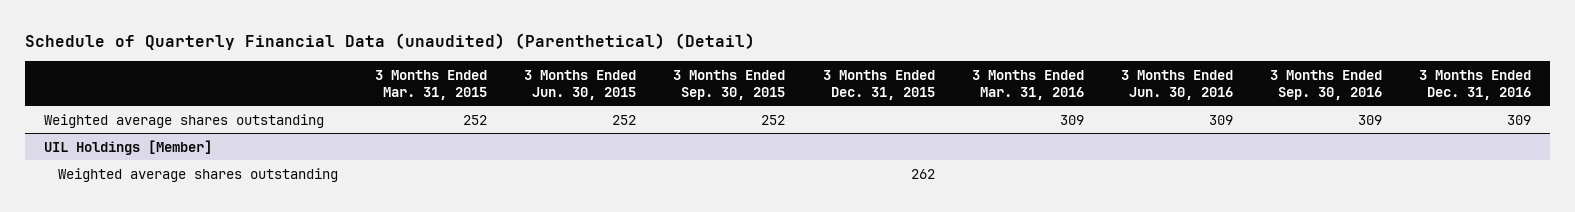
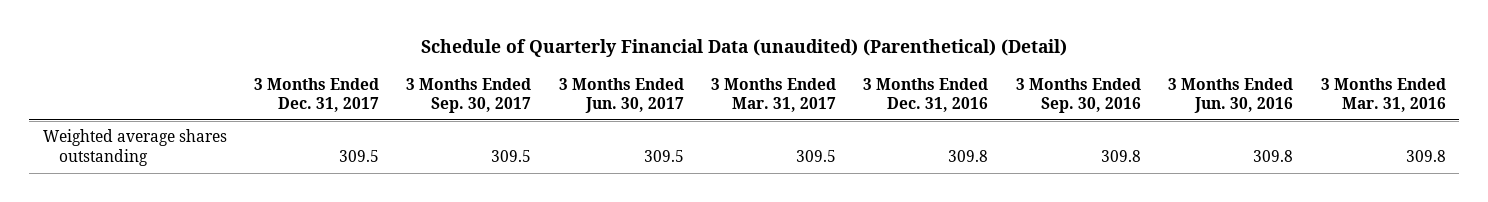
- | 3 Months Ended Mar. 31, 2015 | 3 Months Ended Jun. 30, 2015 | 3 Months Ended Sep. 30, 2015 | 3 Months Ended Dec. 31, 2015 | 3 Months Ended Mar. 31, 2016 | 3 Months Ended Jun. 30, 2016 | 3 Months Ended Sep. 30, 2016 | 3 Months Ended Dec. 31, 2016
+ | 3 Months Ended Dec. 31, 2017 | 3 Months Ended Sep. 30, 2017 | 3 Months Ended Jun. 30, 2017 | 3 Months Ended Mar. 31, 2017 | 3 Months Ended Dec. 31, 2016 | 3 Months Ended Sep. 30, 2016 | 3 Months Ended Jun. 30, 2016 | 3 Months Ended Mar. 31, 2016
- Weighted average shares outstanding | 252 | 252 | 252 | | 309 | 309 | 309 | 309
- UIL Holdings [Member]
- Weighted average shares outstanding | | | | 262 | | | |
+ Weighted average shares outstanding | 309.5 | 309.5 | 309.5 | 309.5 | 309.8 | 309.8 | 309.8 | 309.8

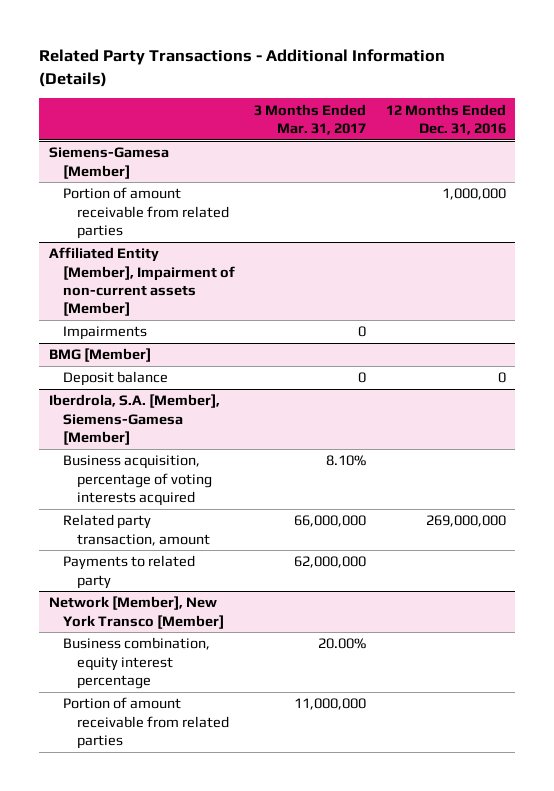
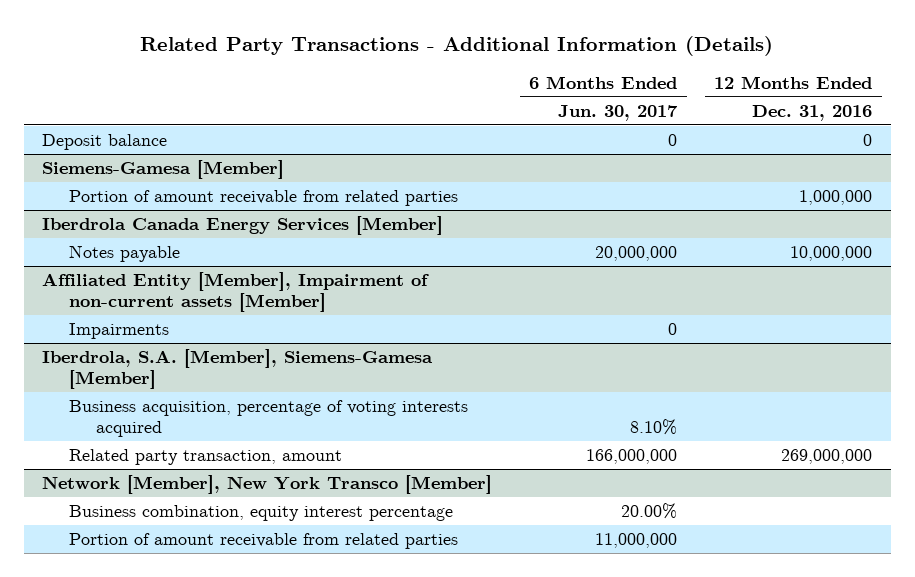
- | 3 Months Ended Mar. 31, 2017 | 12 Months Ended Dec. 31, 2016
+ | 6 Months Ended Jun. 30, 2017 | 12 Months Ended Dec. 31, 2016
+ Deposit balance | 0 | 0
+ Iberdrola Canada Energy Services [Member]
+ Notes payable | 20,000,000 | 10,000,000
- BMG [Member]
- Deposit balance | 0 | 0
@ Iberdrola, S.A. [Member], Siemens-Gamesa [Member]
- Payments to related party | 62,000,000 |

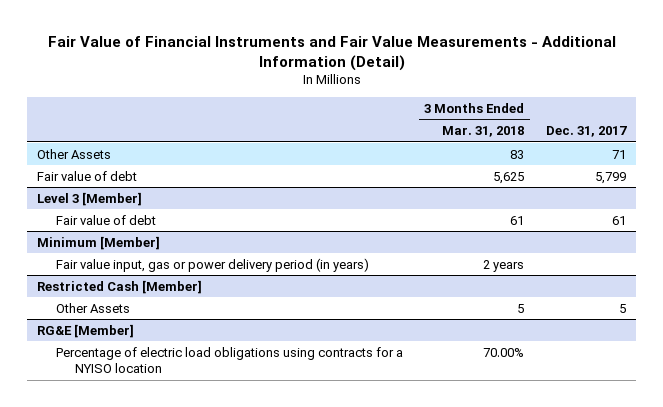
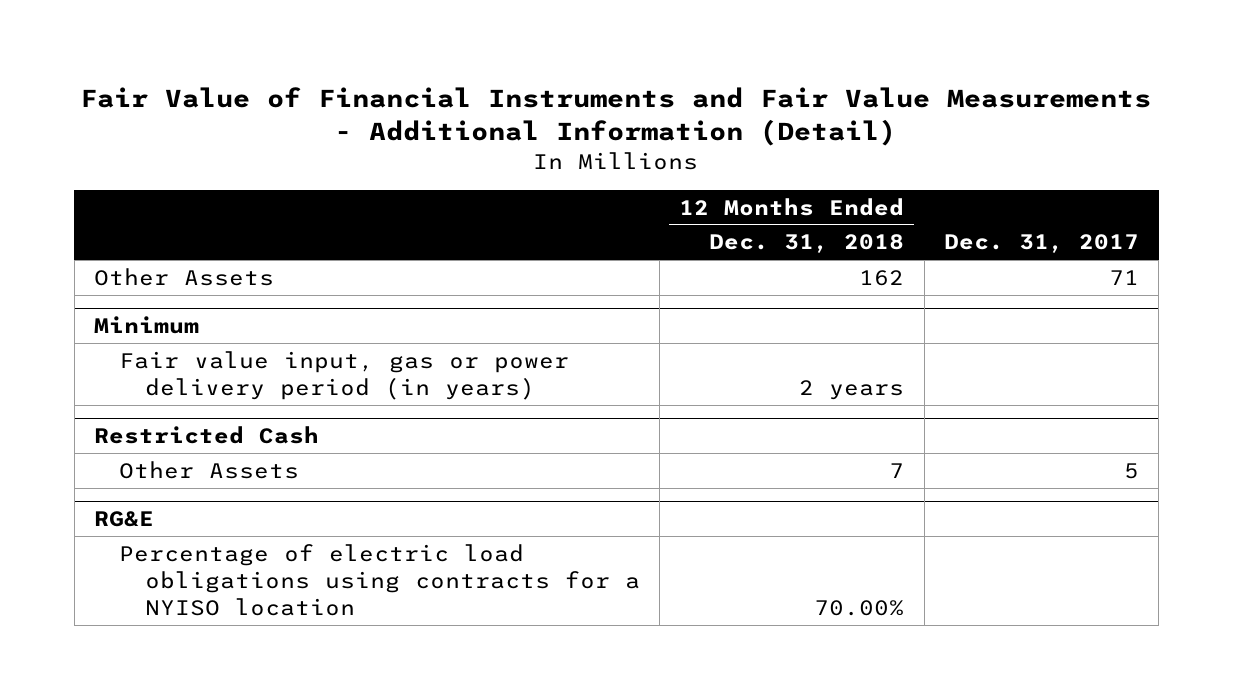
- | 3 Months Ended Mar. 31, 2018 | Dec. 31, 2017
+ | 12 Months Ended Dec. 31, 2018 | Dec. 31, 2017
- Fair value of debt | 5,625 | 5,799
- Level 3 [Member]
- Fair value of debt | 61 | 61
- Minimum [Member]
+ Minimum
- Restricted Cash [Member]
+ Restricted Cash
- RG&E [Member]
+ RG&E

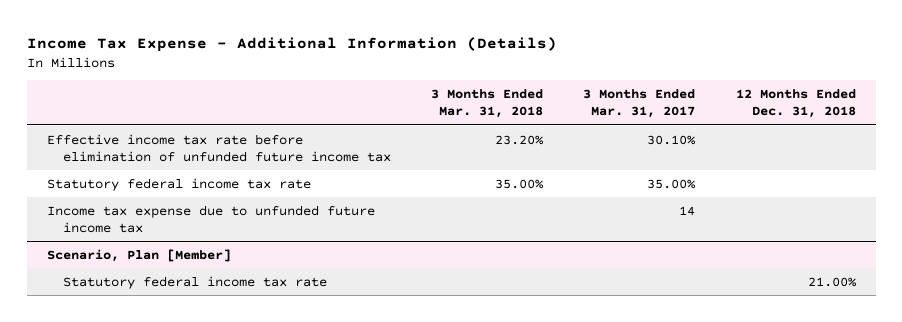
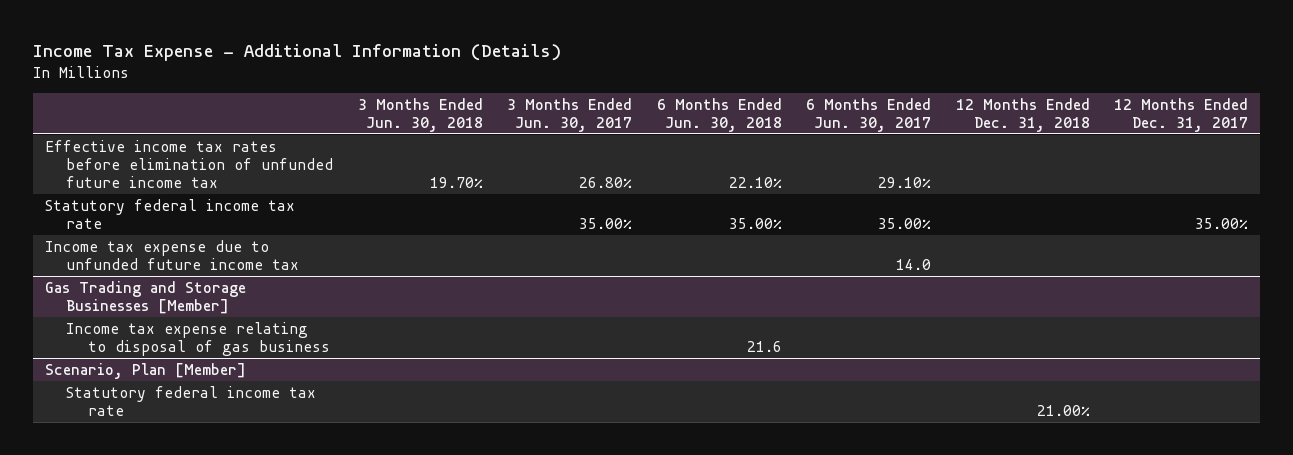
- | 3 Months Ended Mar. 31, 2018 | 3 Months Ended Mar. 31, 2017 | 12 Months Ended Dec. 31, 2018
+ | 3 Months Ended Jun. 30, 2018 | 3 Months Ended Jun. 30, 2017 | 6 Months Ended Jun. 30, 2018 | 6 Months Ended Jun. 30, 2017 | 12 Months Ended Dec. 31, 2018 | 12 Months Ended Dec. 31, 2017
- Effective income tax rate before elimination of unfunded future income tax | 23.20% | 30.10% |
+ Effective income tax rates before elimination of unfunded future income tax | 19.70% | 26.80% | 22.10% | 29.10% | |
+ Gas Trading and Storage Businesses [Member]
+ Income tax expense relating to disposal of gas business | | | 21.6 | | |

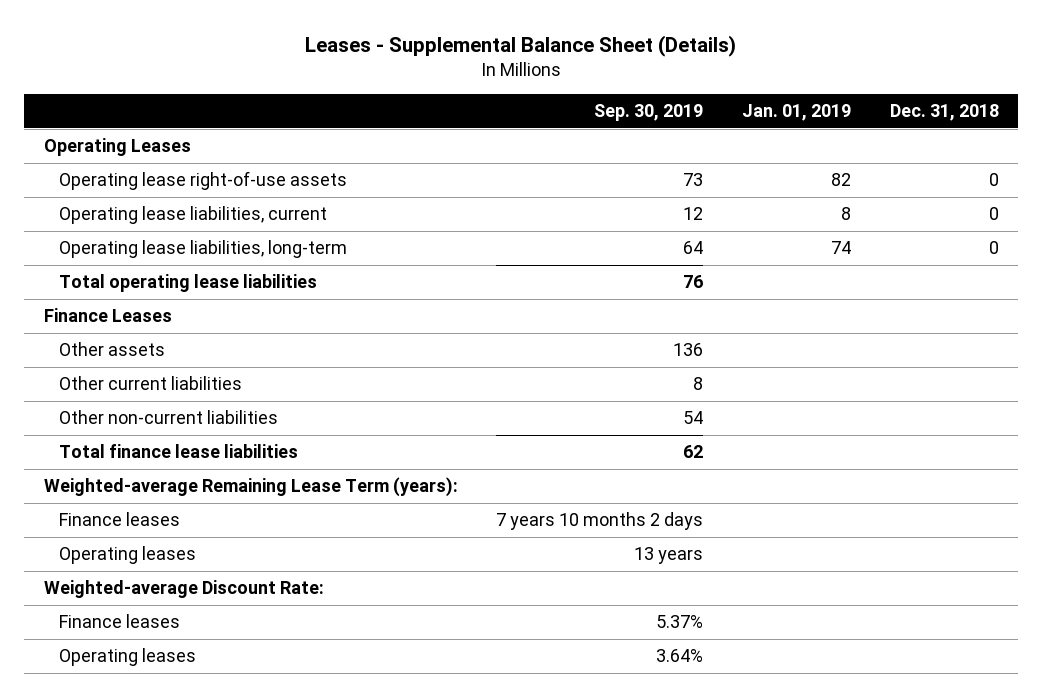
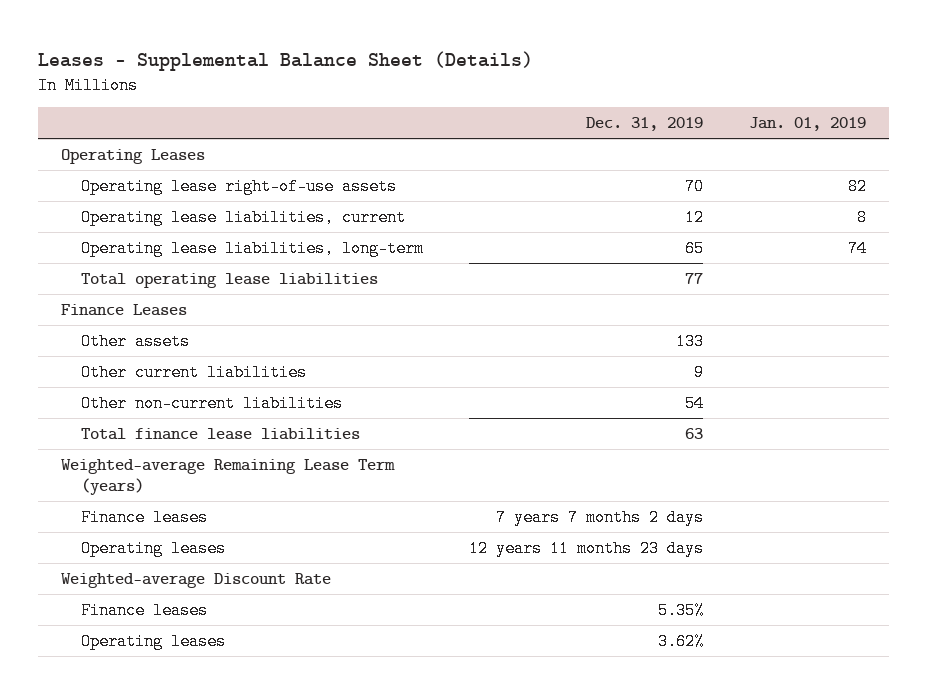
- | Sep. 30, 2019 | Jan. 01, 2019 | Dec. 31, 2018
+ | Dec. 31, 2019 | Jan. 01, 2019
- Weighted-average Remaining Lease Term (years):
+ Weighted-average Remaining Lease Term (years)
- Weighted-average Discount Rate:
+ Weighted-average Discount Rate

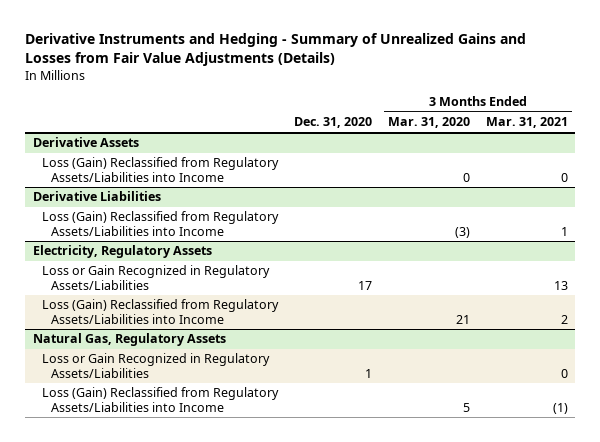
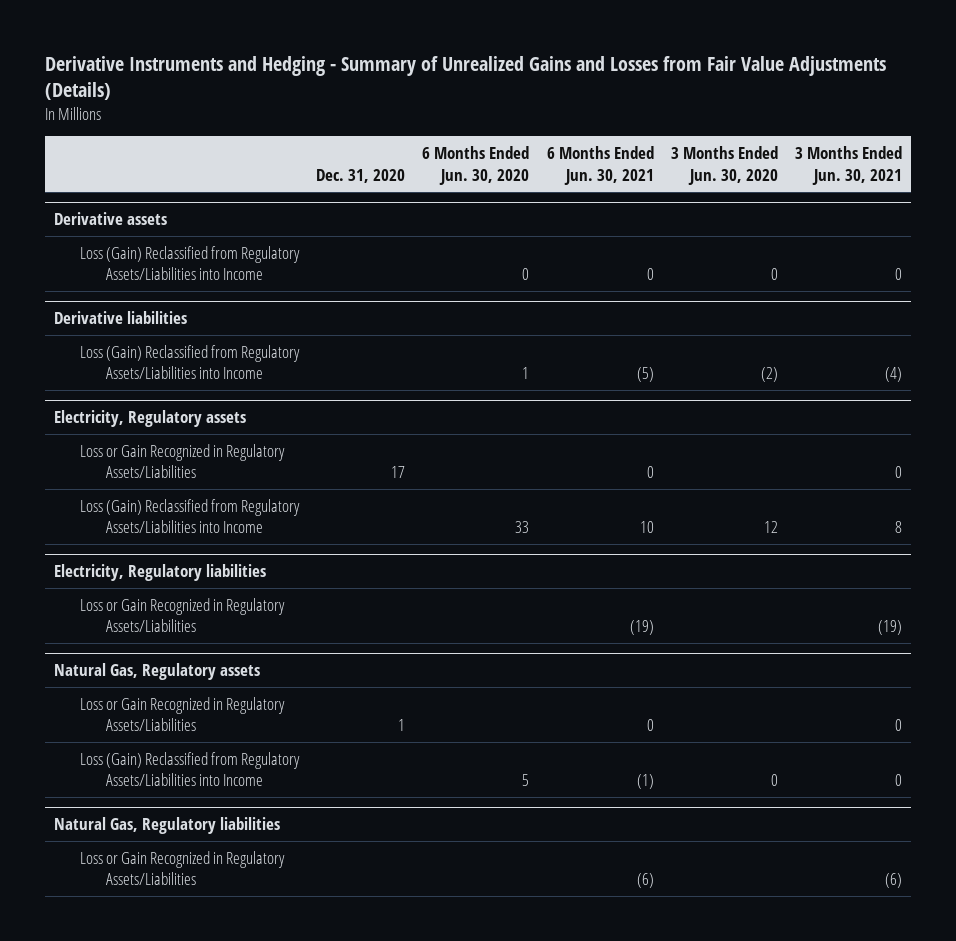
- | Dec. 31, 2020 | 3 Months Ended Mar. 31, 2020 | 3 Months Ended Mar. 31, 2021
+ | Dec. 31, 2020 | 6 Months Ended Jun. 30, 2020 | 6 Months Ended Jun. 30, 2021 | 3 Months Ended Jun. 30, 2020 | 3 Months Ended Jun. 30, 2021
- Derivative Assets
+ Derivative assets
- Derivative Liabilities
+ Derivative liabilities
- Electricity, Regulatory Assets
+ Electricity, Regulatory assets
- Natural Gas, Regulatory Assets
+ Electricity, Regulatory liabilities
+ Loss or Gain Recognized in Regulatory Assets/Liabilities | | | (19) | | (19)
+ Natural Gas, Regulatory assets
+ Natural Gas, Regulatory liabilities
+ Loss or Gain Recognized in Regulatory Assets/Liabilities | | | (6) | | (6)

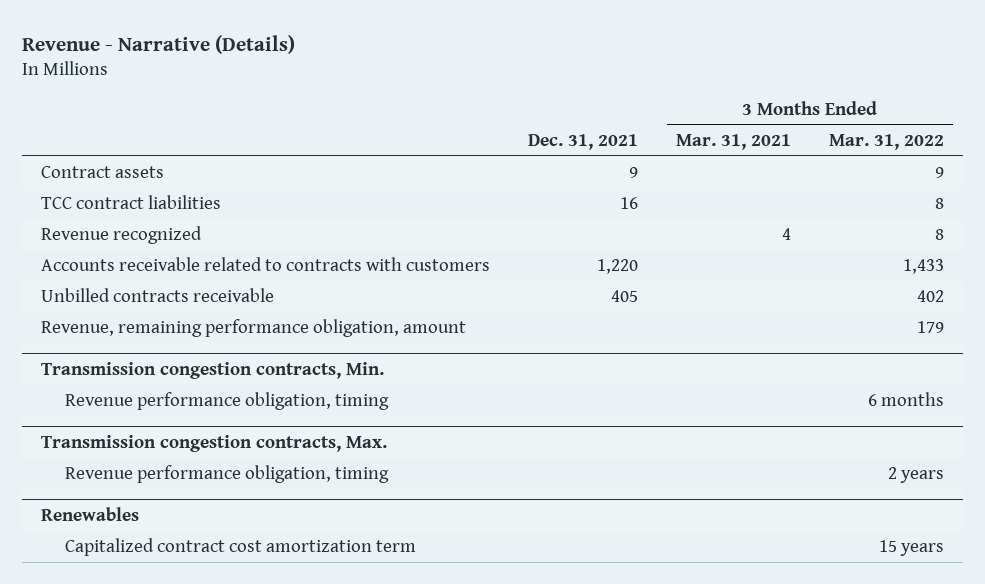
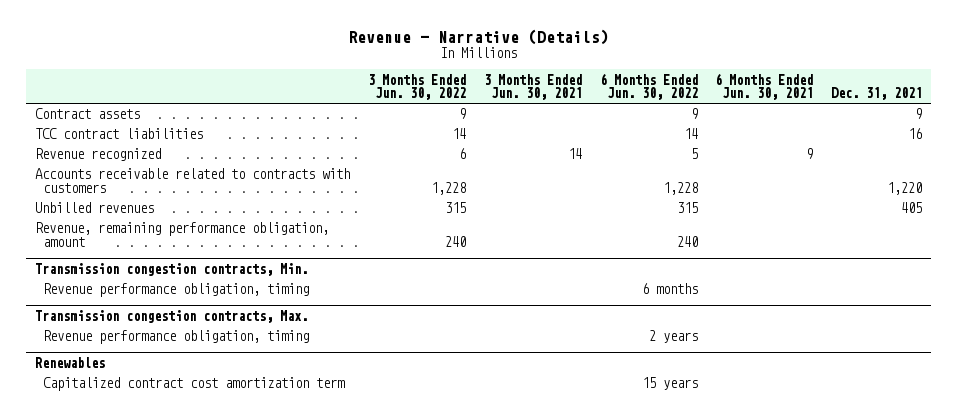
- | Dec. 31, 2021 | 3 Months Ended Mar. 31, 2021 | 3 Months Ended Mar. 31, 2022
+ | 3 Months Ended Jun. 30, 2022 | 3 Months Ended Jun. 30, 2021 | 6 Months Ended Jun. 30, 2022 | 6 Months Ended Jun. 30, 2021 | Dec. 31, 2021
- Unbilled contracts receivable | 405 | | 402
+ Unbilled revenues | 315 | | 315 | | 405

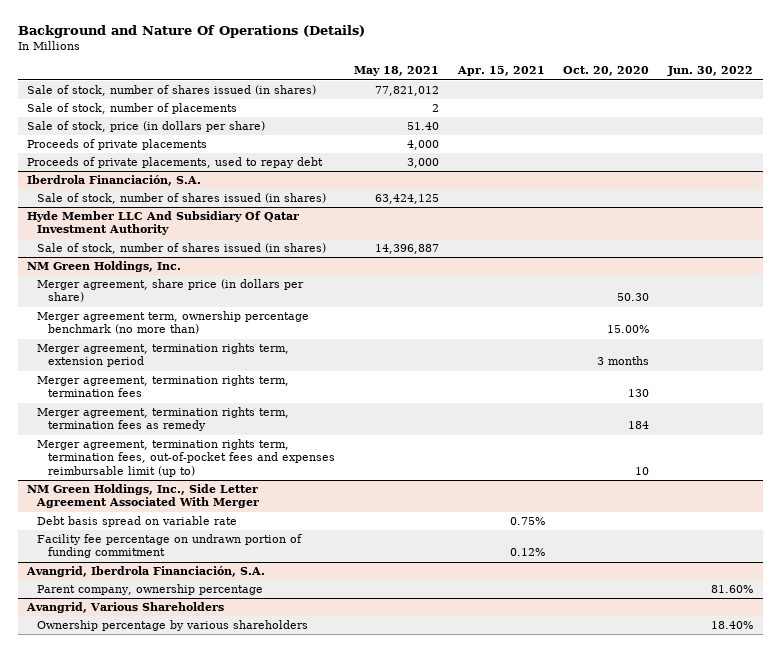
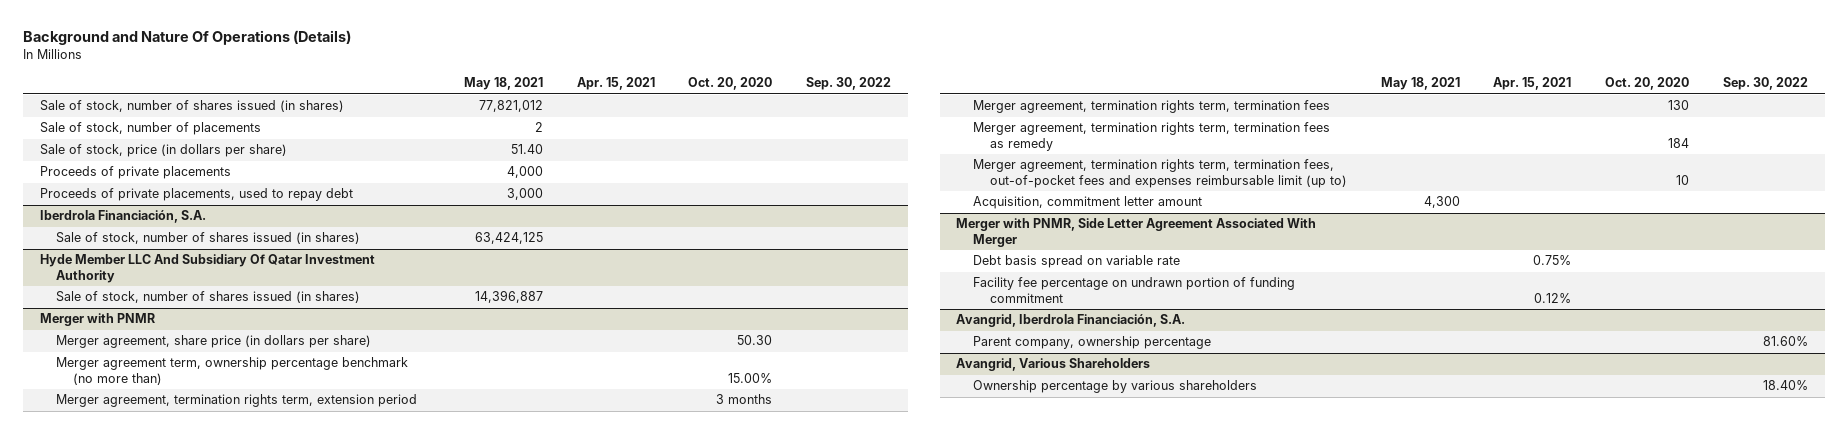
- | May 18, 2021 | Apr. 15, 2021 | Oct. 20, 2020 | Jun. 30, 2022
+ | May 18, 2021 | Apr. 15, 2021 | Oct. 20, 2020 | Sep. 30, 2022
- NM Green Holdings, Inc.
+ Merger with PNMR
- NM Green Holdings, Inc., Side Letter Agreement Associated With Merger
+ Acquisition, commitment letter amount | 4,300 | | |
+ Merger with PNMR, Side Letter Agreement Associated With Merger

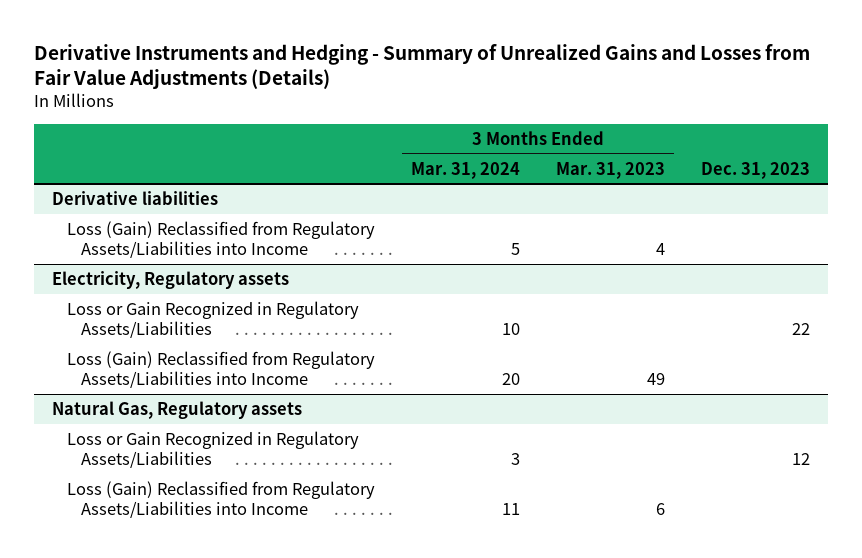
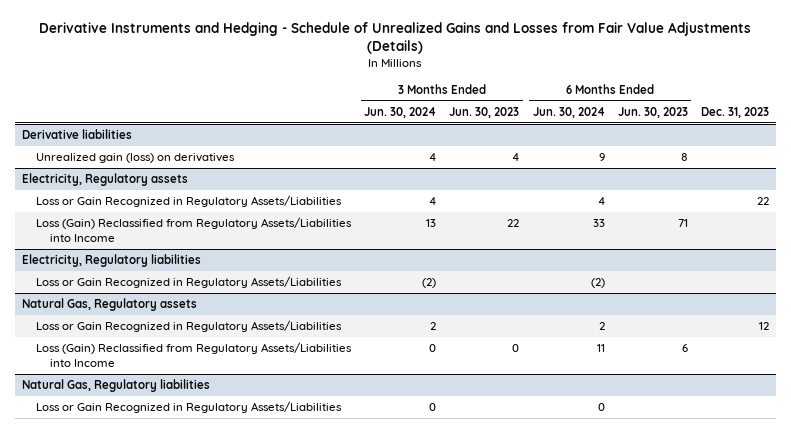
- Derivative Instruments and Hedging - Summary of Unrealized Gains and Losses from Fair Value Adjustments (Details)
+ Derivative Instruments and Hedging - Schedule of Unrealized Gains and Losses from Fair Value Adjustments (Details)
- | 3 Months Ended Mar. 31, 2024 | 3 Months Ended Mar. 31, 2023 | Dec. 31, 2023
+ | 3 Months Ended Jun. 30, 2024 | 3 Months Ended Jun. 30, 2023 | 6 Months Ended Jun. 30, 2024 | 6 Months Ended Jun. 30, 2023 | Dec. 31, 2023
@ Derivative liabilities
- Loss (Gain) Reclassified from Regulatory Assets/Liabilities into Income | 5 | 4 |
+ Unrealized gain (loss) on derivatives | 4 | 4 | 9 | 8 |
+ Electricity, Regulatory liabilities
+ Loss or Gain Recognized in Regulatory Assets/Liabilities | (2) | | (2) | |
+ Natural Gas, Regulatory liabilities
+ Loss or Gain Recognized in Regulatory Assets/Liabilities | 0 | | 0 | |

